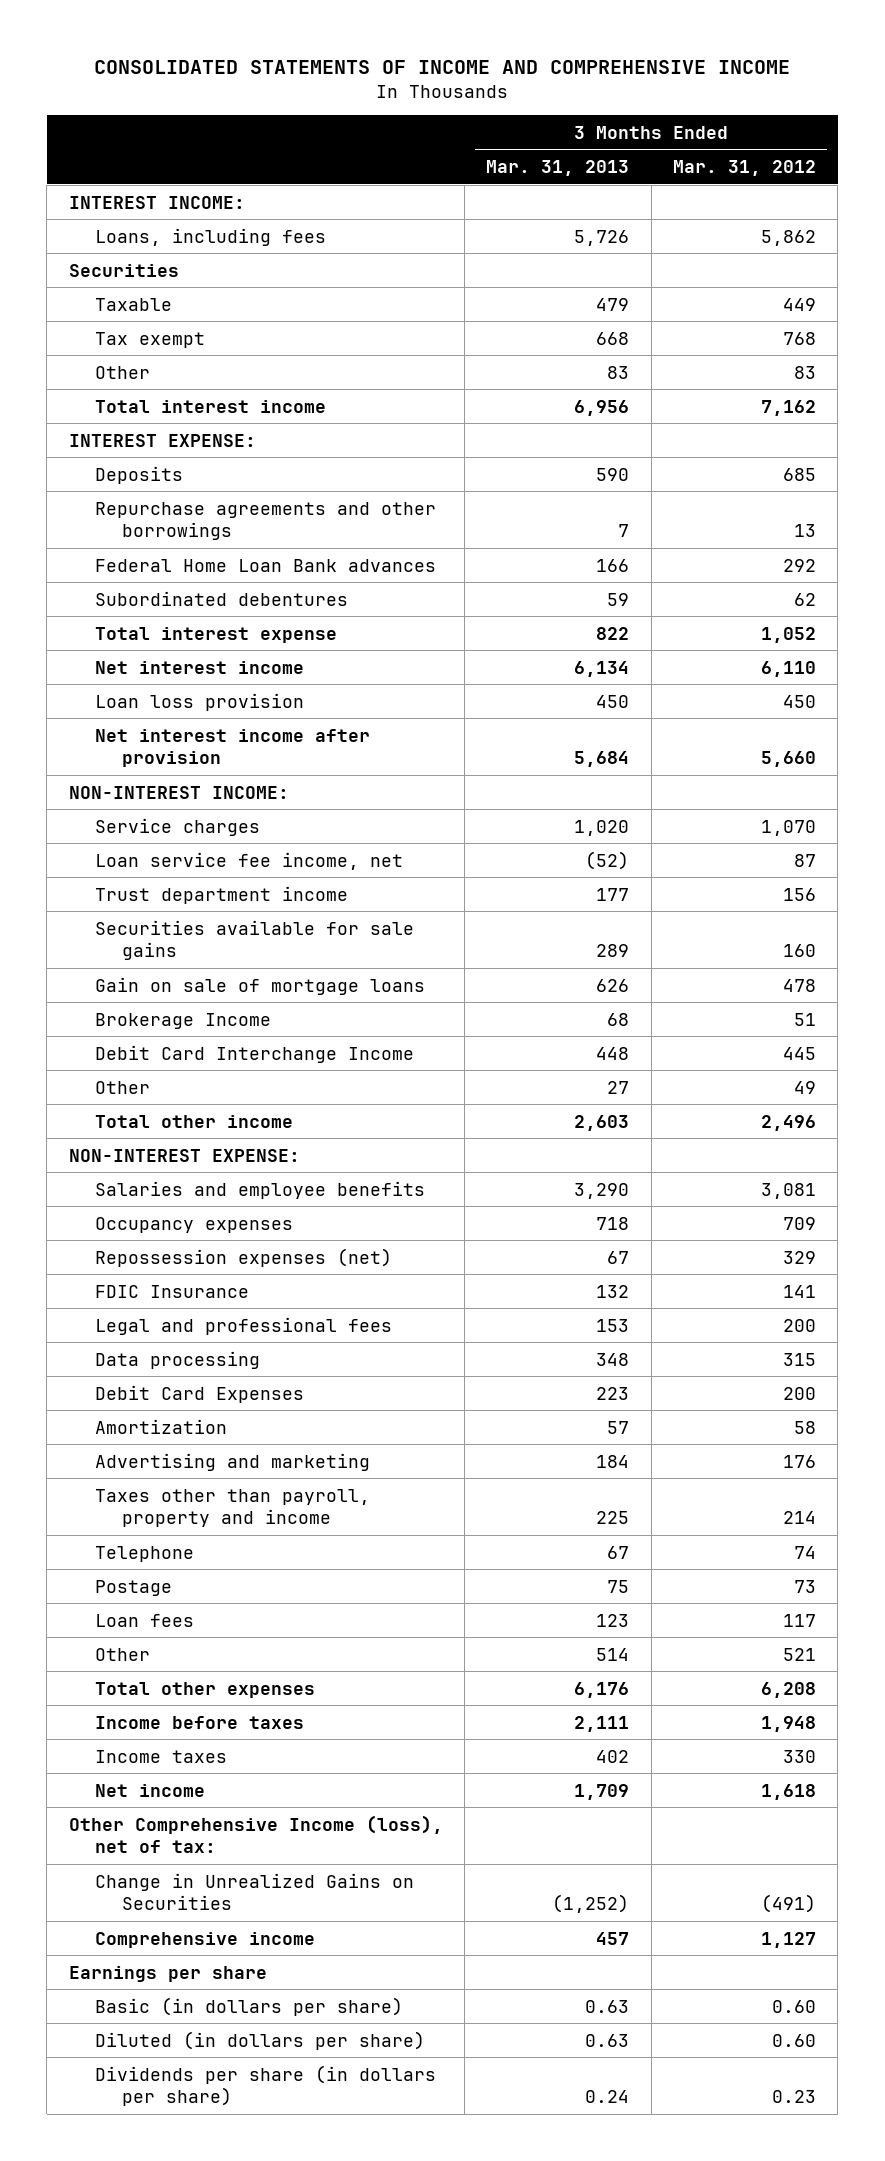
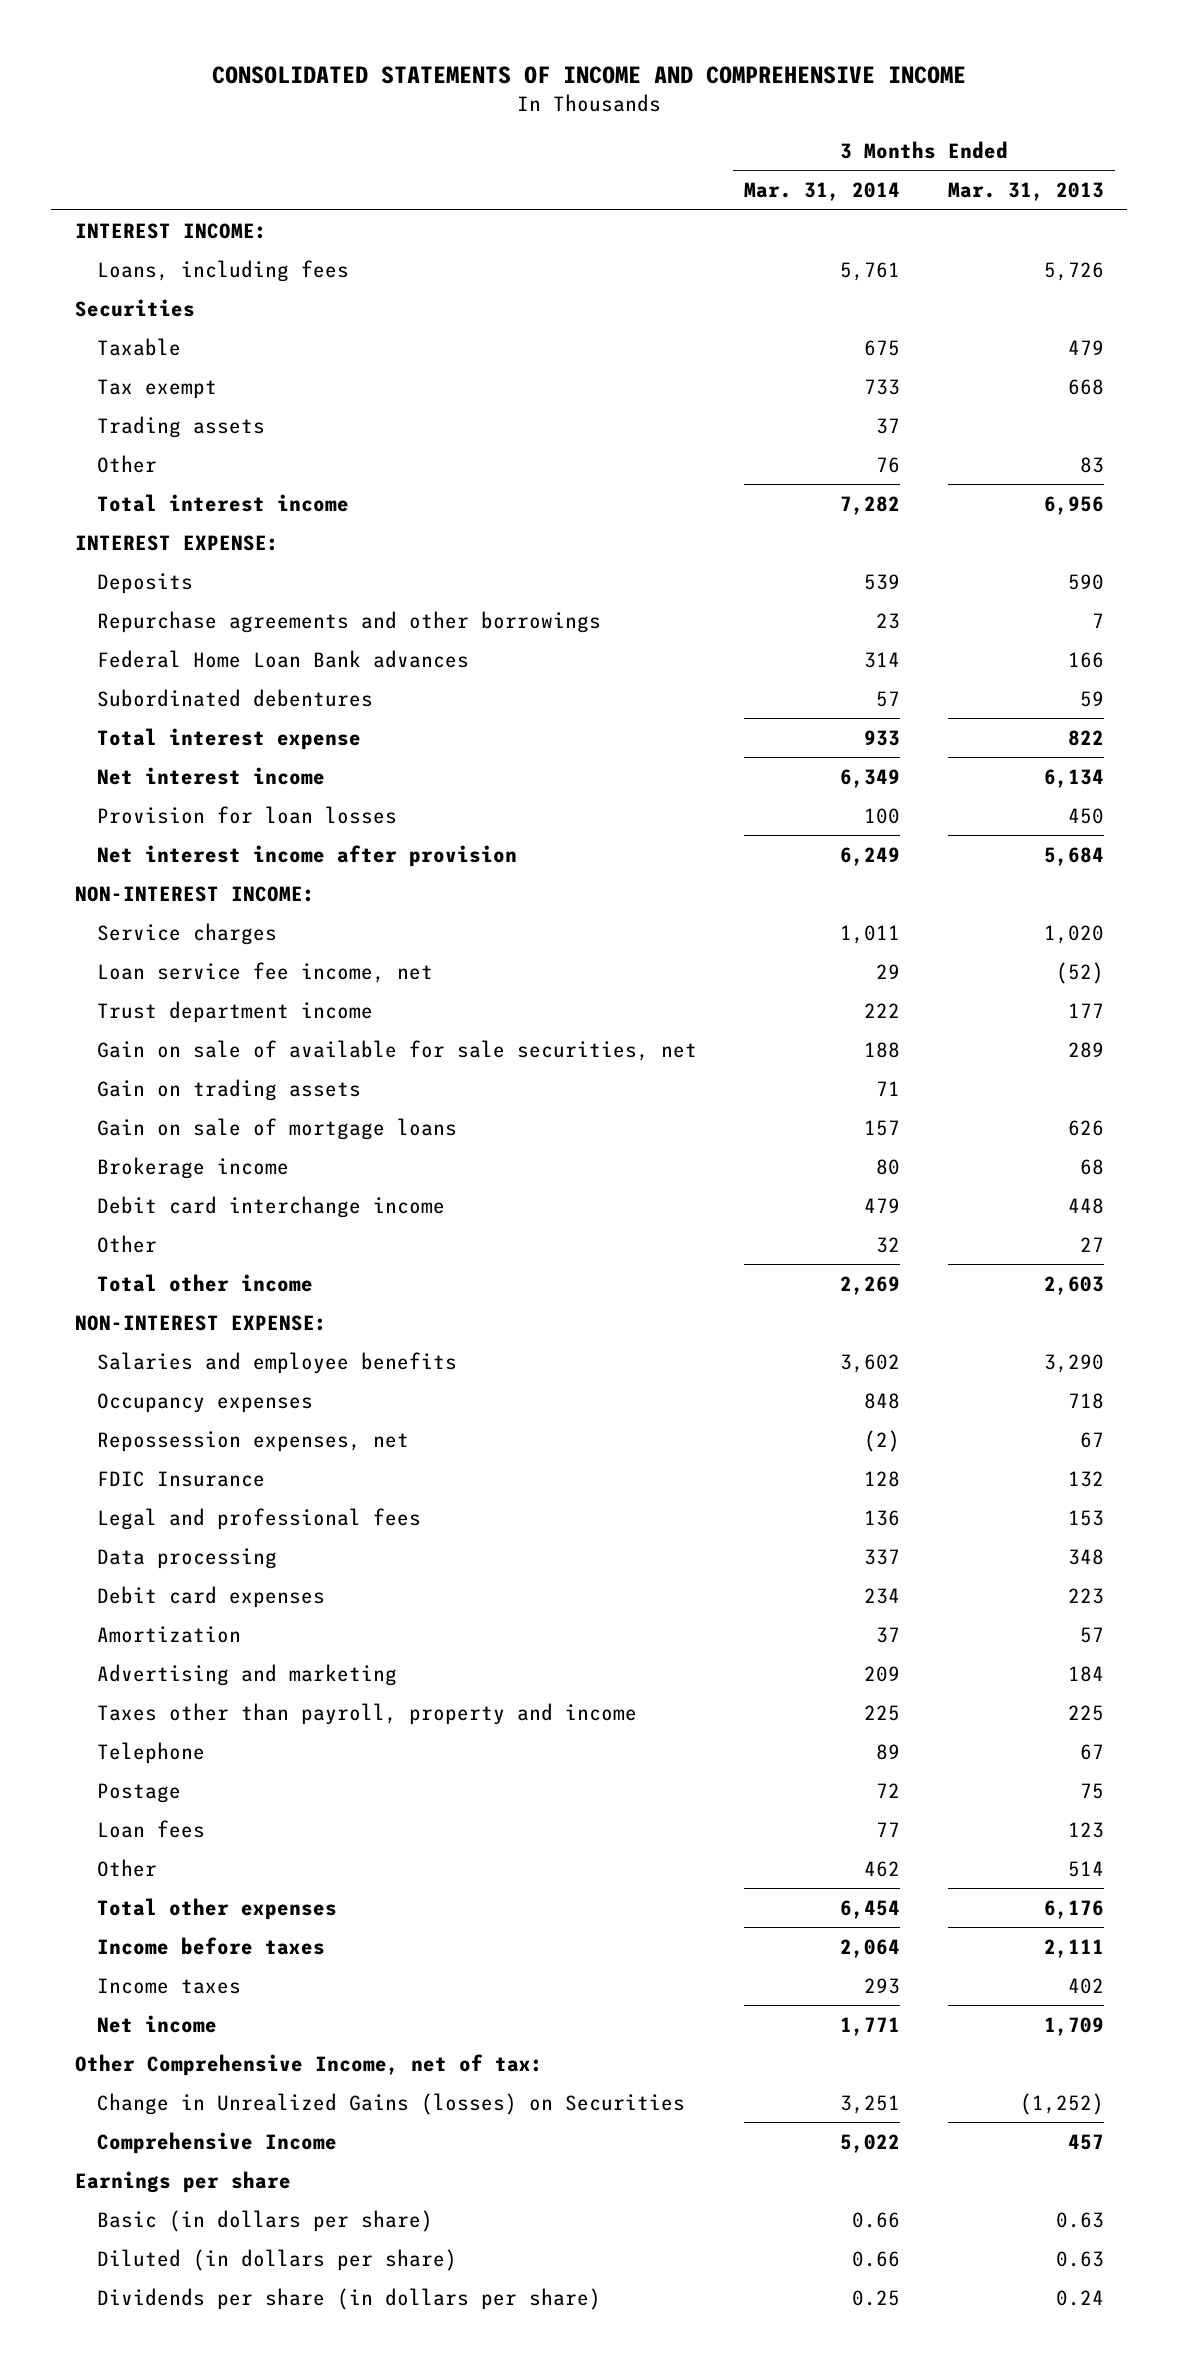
- | 3 Months Ended Mar. 31, 2013 | 3 Months Ended Mar. 31, 2012
+ | 3 Months Ended Mar. 31, 2014 | 3 Months Ended Mar. 31, 2013
+ Trading assets | 37 |
- Loan loss provision | 450 | 450
+ Provision for loan losses | 100 | 450
- Securities available for sale gains | 289 | 160
+ Gain on sale of available for sale securities, net | 188 | 289
+ Gain on trading assets | 71 |
- Brokerage Income | 68 | 51
- Debit Card Interchange Income | 448 | 445
+ Brokerage income | 80 | 68
+ Debit card interchange income | 479 | 448
- Repossession expenses (net) | 67 | 329
+ Repossession expenses, net | (2) | 67
- Debit Card Expenses | 223 | 200
+ Debit card expenses | 234 | 223
- Other Comprehensive Income (loss), net of tax:
- Change in Unrealized Gains on Securities | (1,252) | (491)
- Comprehensive income | 457 | 1,127
+ Other Comprehensive Income, net of tax:
+ Change in Unrealized Gains (losses) on Securities | 3,251 | (1,252)
+ Comprehensive Income | 5,022 | 457

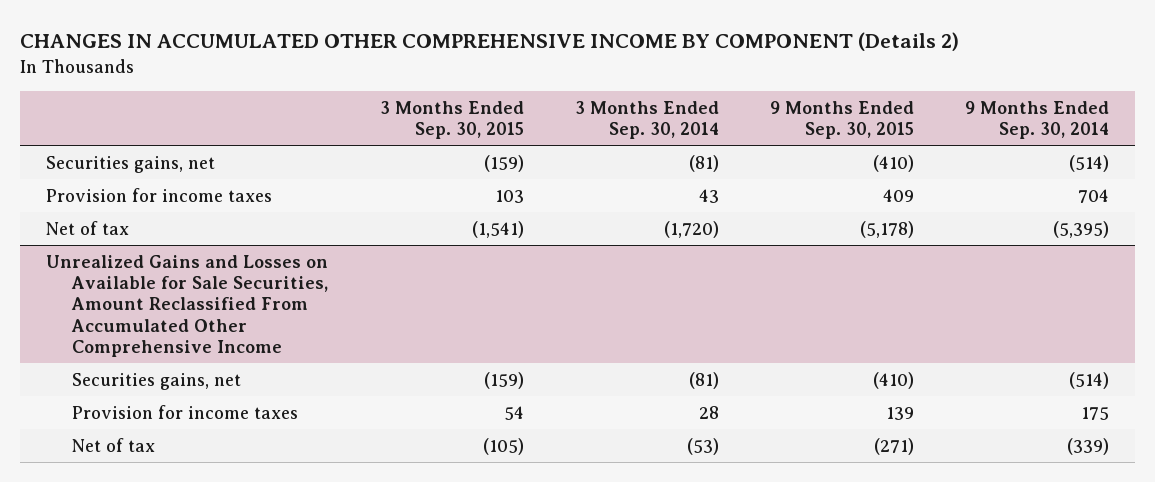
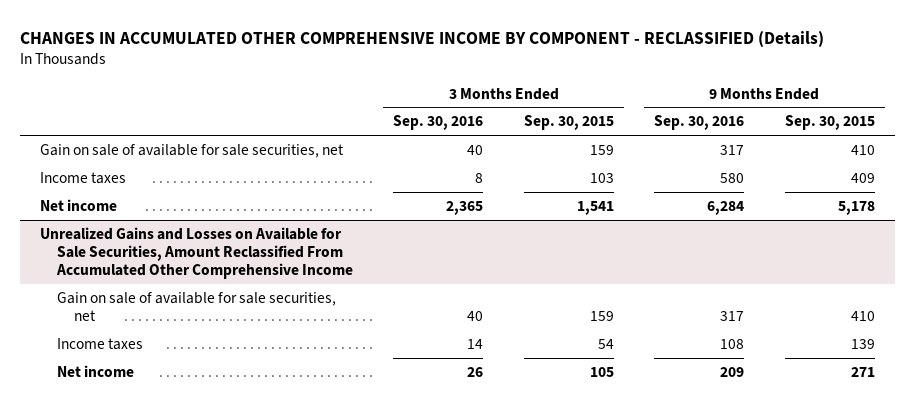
- CHANGES IN ACCUMULATED OTHER COMPREHENSIVE INCOME BY COMPONENT (Details 2)
+ CHANGES IN ACCUMULATED OTHER COMPREHENSIVE INCOME BY COMPONENT - RECLASSIFIED (Details)
- | 3 Months Ended Sep. 30, 2015 | 3 Months Ended Sep. 30, 2014 | 9 Months Ended Sep. 30, 2015 | 9 Months Ended Sep. 30, 2014
+ | 3 Months Ended Sep. 30, 2016 | 3 Months Ended Sep. 30, 2015 | 9 Months Ended Sep. 30, 2016 | 9 Months Ended Sep. 30, 2015
- Securities gains, net | (159) | (81) | (410) | (514)
- Provision for income taxes | 103 | 43 | 409 | 704
- Net of tax | (1,541) | (1,720) | (5,178) | (5,395)
+ Gain on sale of available for sale securities, net | 40 | 159 | 317 | 410
+ Income taxes | 8 | 103 | 580 | 409
+ Net income | 2,365 | 1,541 | 6,284 | 5,178
@ Unrealized Gains and Losses on Available for Sale Securities, Amount Reclassified From Accumulated Other Comprehensive Income
- Securities gains, net | (159) | (81) | (410) | (514)
- Provision for income taxes | 54 | 28 | 139 | 175
- Net of tax | (105) | (53) | (271) | (339)
+ Gain on sale of available for sale securities, net | 40 | 159 | 317 | 410
+ Income taxes | 14 | 54 | 108 | 139
+ Net income | 26 | 105 | 209 | 271

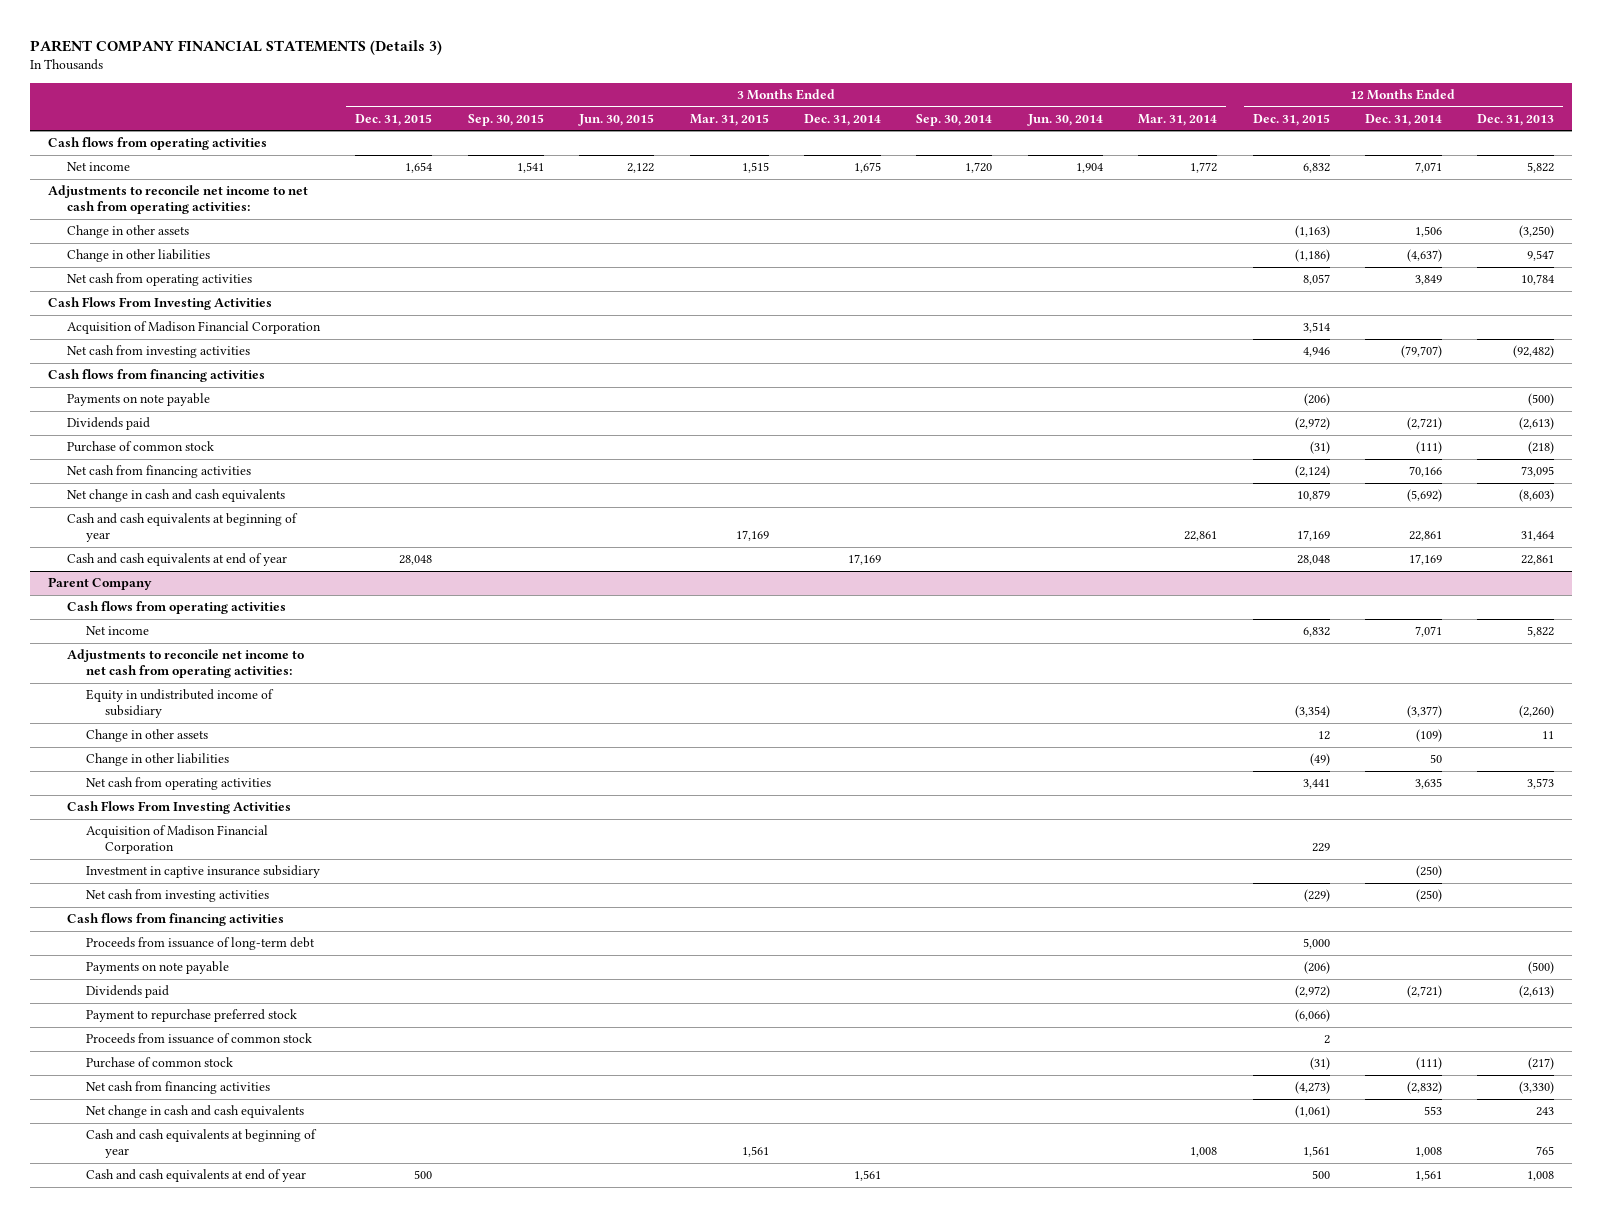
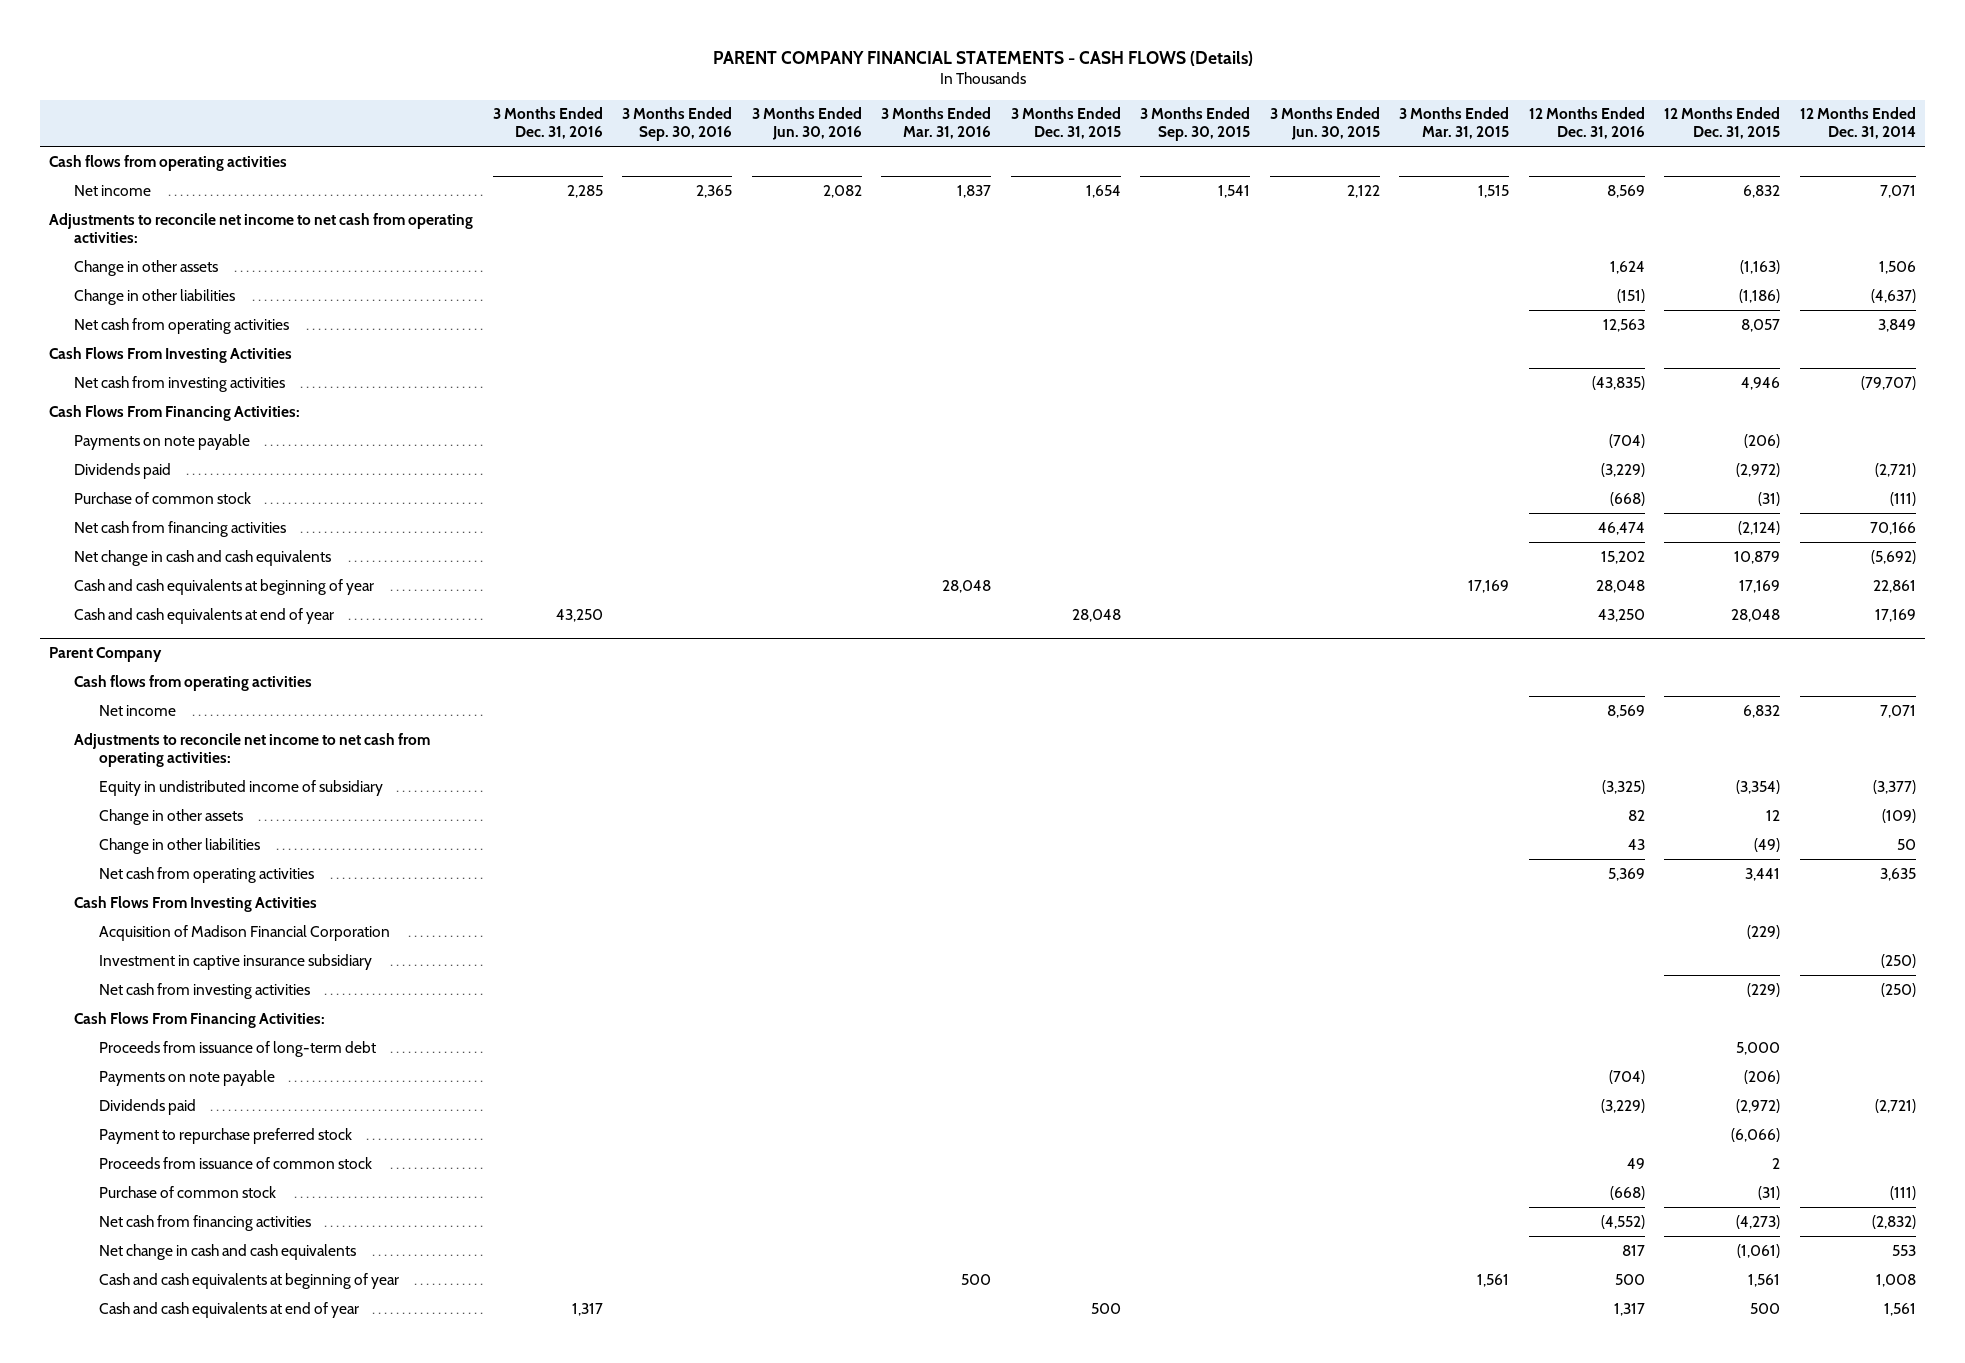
- PARENT COMPANY FINANCIAL STATEMENTS (Details 3)
+ PARENT COMPANY FINANCIAL STATEMENTS - CASH FLOWS (Details)
- | 3 Months Ended Dec. 31, 2015 | 3 Months Ended Sep. 30, 2015 | 3 Months Ended Jun. 30, 2015 | 3 Months Ended Mar. 31, 2015 | 3 Months Ended Dec. 31, 2014 | 3 Months Ended Sep. 30, 2014 | 3 Months Ended Jun. 30, 2014 | 3 Months Ended Mar. 31, 2014 | 12 Months Ended Dec. 31, 2015 | 12 Months Ended Dec. 31, 2014 | 12 Months Ended Dec. 31, 2013
+ | 3 Months Ended Dec. 31, 2016 | 3 Months Ended Sep. 30, 2016 | 3 Months Ended Jun. 30, 2016 | 3 Months Ended Mar. 31, 2016 | 3 Months Ended Dec. 31, 2015 | 3 Months Ended Sep. 30, 2015 | 3 Months Ended Jun. 30, 2015 | 3 Months Ended Mar. 31, 2015 | 12 Months Ended Dec. 31, 2016 | 12 Months Ended Dec. 31, 2015 | 12 Months Ended Dec. 31, 2014
- Acquisition of Madison Financial Corporation | | | | | | | | | 3,514 | |
- Cash flows from financing activities
+ Cash Flows From Financing Activities:
@ Parent Company
- Acquisition of Madison Financial Corporation | | | | | | | | | 229 | |
+ Acquisition of Madison Financial Corporation | | | | | | | | | | (229) |
- Cash flows from financing activities
+ Cash Flows From Financing Activities:

